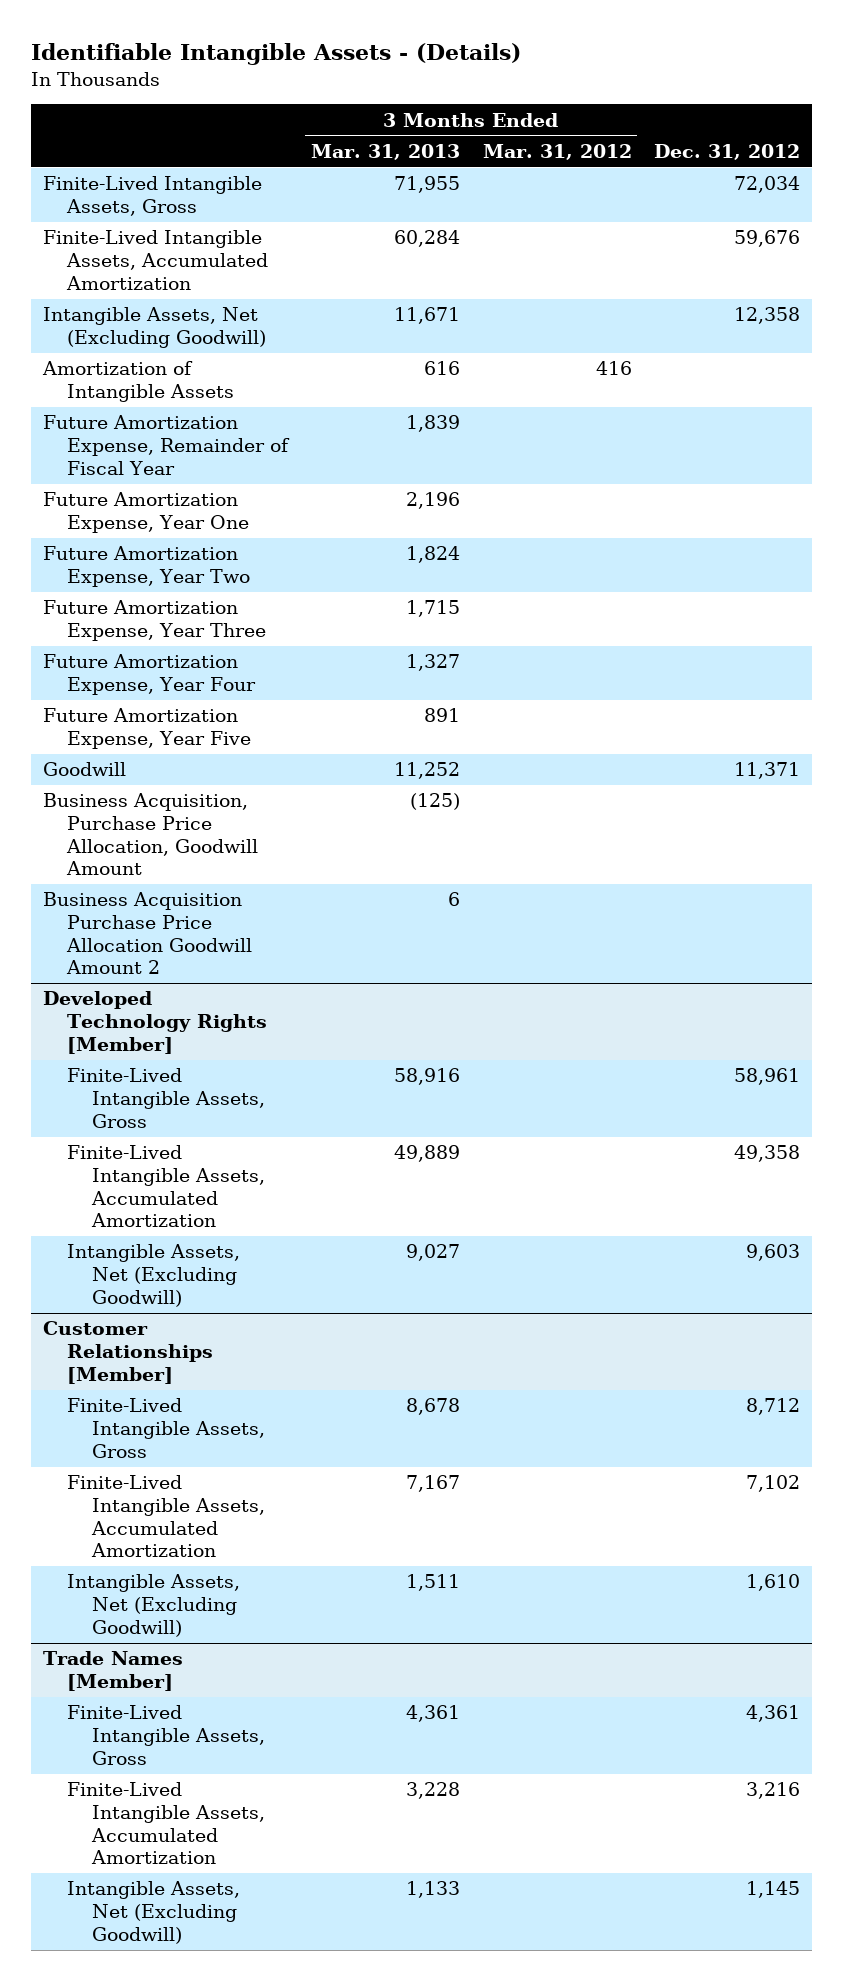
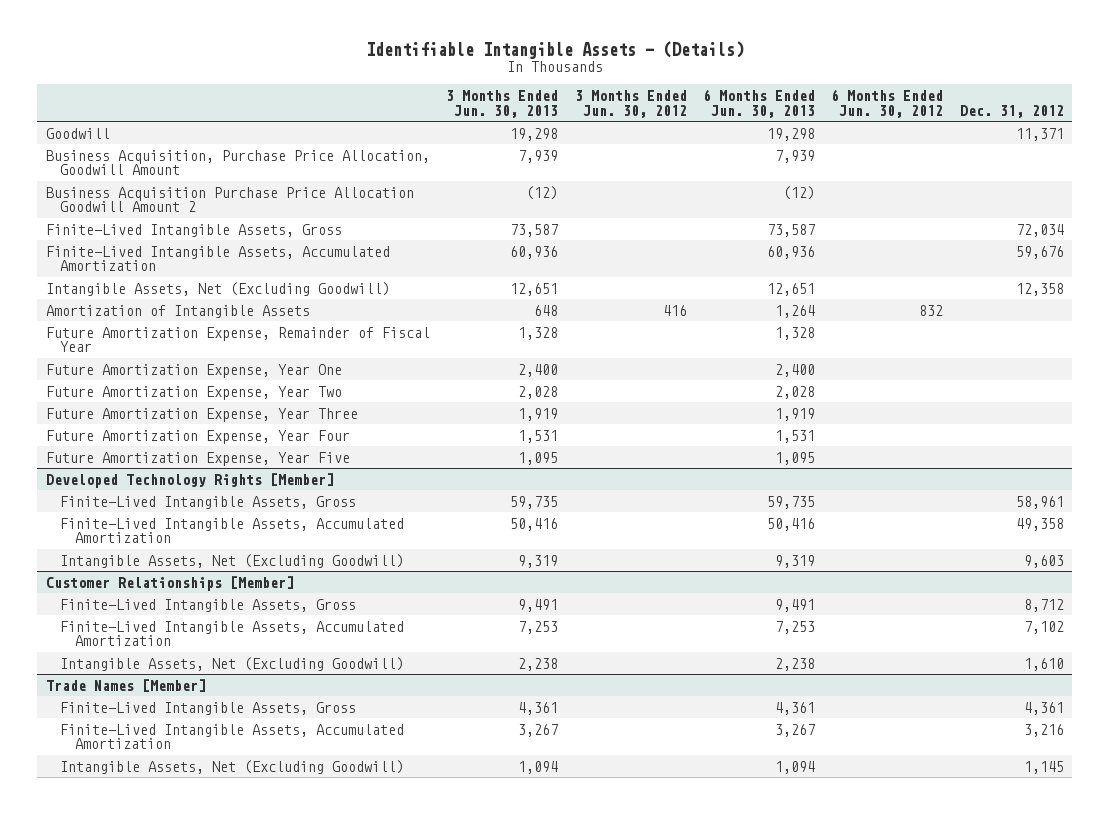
- | 3 Months Ended Mar. 31, 2013 | 3 Months Ended Mar. 31, 2012 | Dec. 31, 2012
+ | 3 Months Ended Jun. 30, 2013 | 3 Months Ended Jun. 30, 2012 | 6 Months Ended Jun. 30, 2013 | 6 Months Ended Jun. 30, 2012 | Dec. 31, 2012
moved up: Goodwill | 19,298 | | 19,298 | | 11,371
moved up: Business Acquisition, Purchase Price Allocation, Goodwill Amount | 7,939 | | 7,939 | |
moved up: Business Acquisition Purchase Price Allocation Goodwill Amount 2 | (12) | | (12) | |

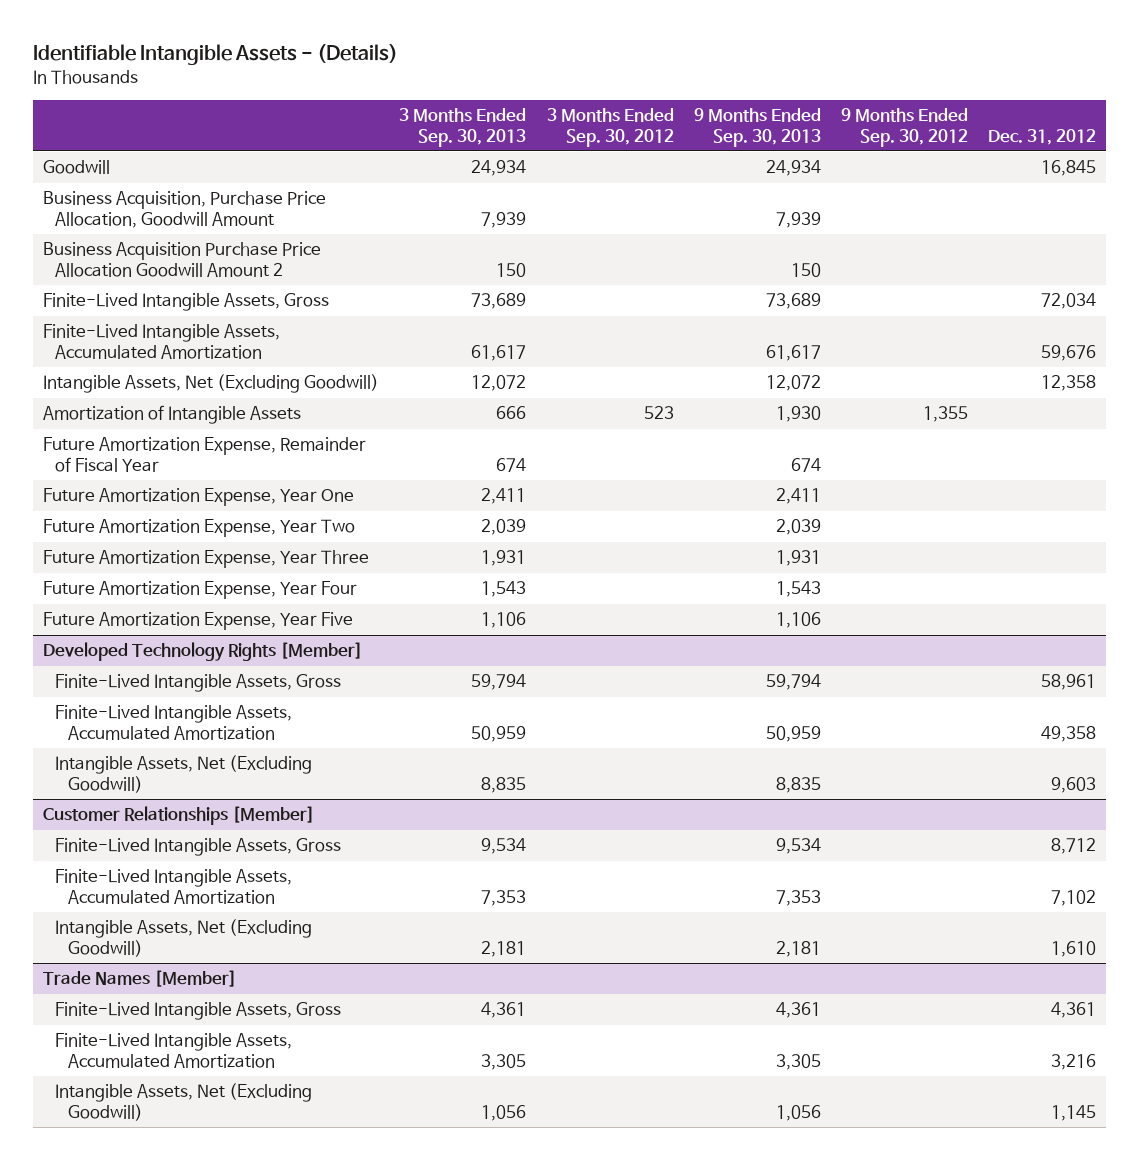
- | 3 Months Ended Jun. 30, 2013 | 3 Months Ended Jun. 30, 2012 | 6 Months Ended Jun. 30, 2013 | 6 Months Ended Jun. 30, 2012 | Dec. 31, 2012
+ | 3 Months Ended Sep. 30, 2013 | 3 Months Ended Sep. 30, 2012 | 9 Months Ended Sep. 30, 2013 | 9 Months Ended Sep. 30, 2012 | Dec. 31, 2012
- Goodwill | 19,298 | | 19,298 | | 11,371
+ Goodwill | 24,934 | | 24,934 | | 16,845

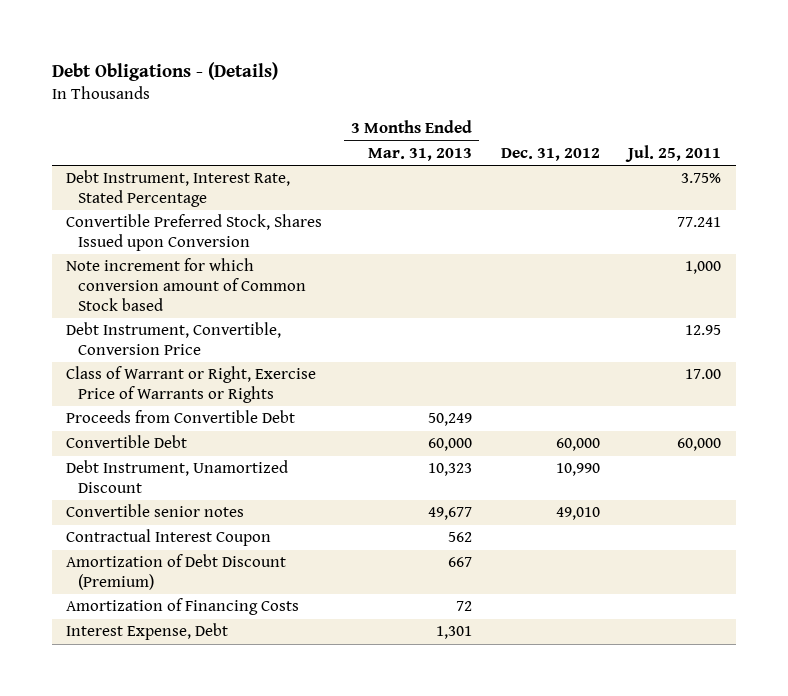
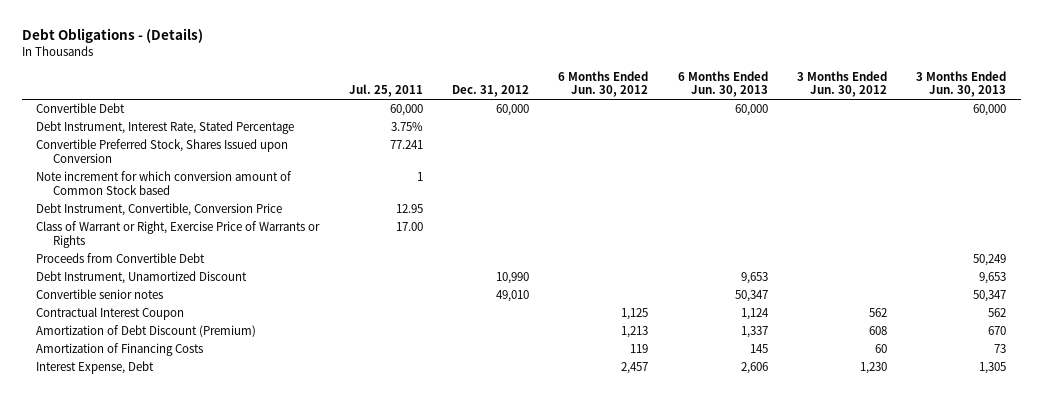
- | 3 Months Ended Mar. 31, 2013 | Dec. 31, 2012 | Jul. 25, 2011
+ | Jul. 25, 2011 | Dec. 31, 2012 | 6 Months Ended Jun. 30, 2012 | 6 Months Ended Jun. 30, 2013 | 3 Months Ended Jun. 30, 2012 | 3 Months Ended Jun. 30, 2013
moved up: Convertible Debt | 60,000 | 60,000 | | 60,000 | | 60,000
- Note increment for which conversion amount of Common Stock based | | | 1,000
+ Note increment for which conversion amount of Common Stock based | 1 | | | | |

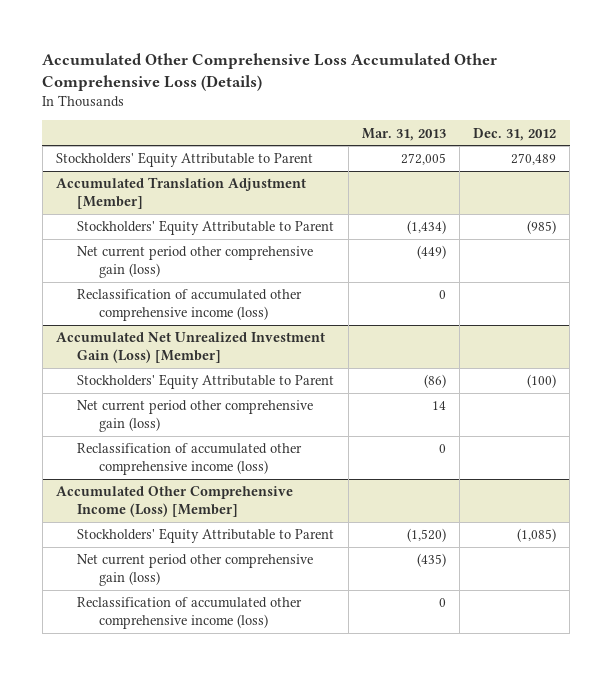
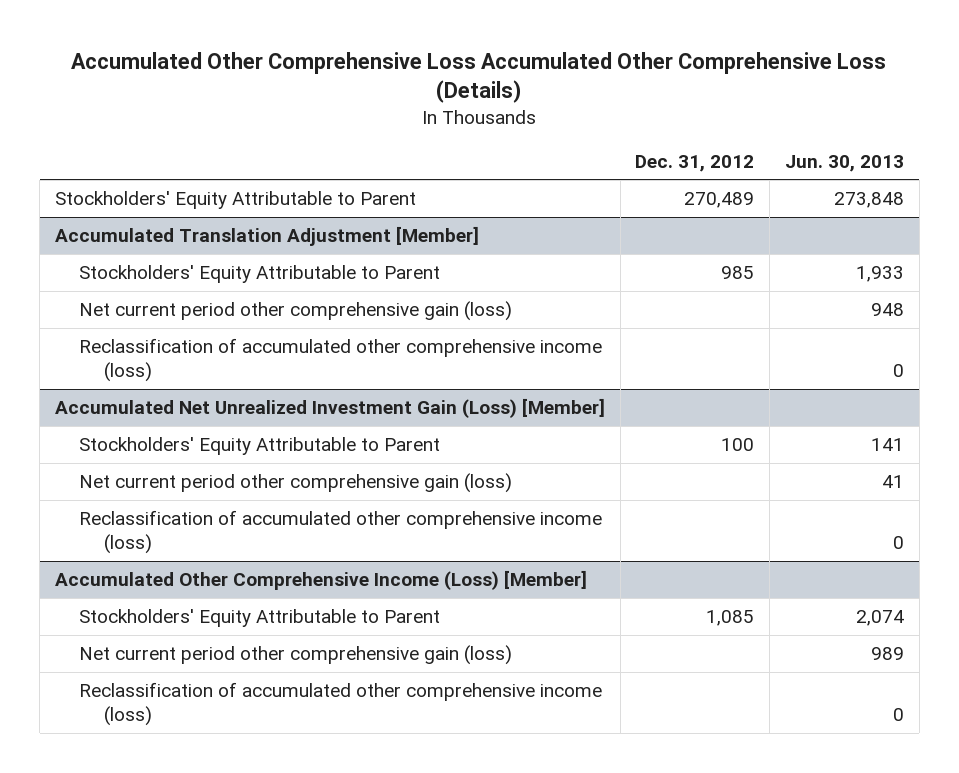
- | Mar. 31, 2013 | Dec. 31, 2012
+ | Dec. 31, 2012 | Jun. 30, 2013
@ Accumulated Translation Adjustment [Member]
- Stockholders' Equity Attributable to Parent | (1,434) | (985)
+ Stockholders' Equity Attributable to Parent | 985 | 1,933
@ Accumulated Net Unrealized Investment Gain (Loss) [Member]
- Stockholders' Equity Attributable to Parent | (86) | (100)
+ Stockholders' Equity Attributable to Parent | 100 | 141
@ Accumulated Other Comprehensive Income (Loss) [Member]
- Stockholders' Equity Attributable to Parent | (1,520) | (1,085)
+ Stockholders' Equity Attributable to Parent | 1,085 | 2,074

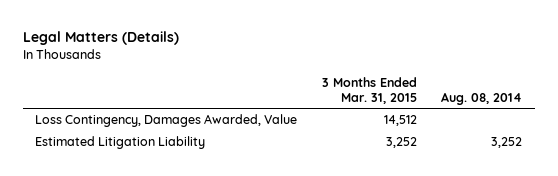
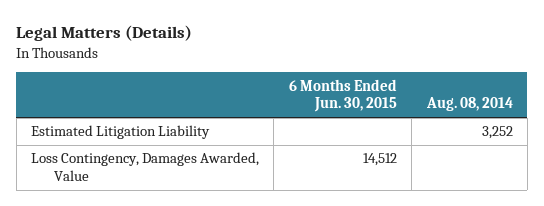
- | 3 Months Ended Mar. 31, 2015 | Aug. 08, 2014
+ | 6 Months Ended Jun. 30, 2015 | Aug. 08, 2014
moved down: Loss Contingency, Damages Awarded, Value | 14,512 |

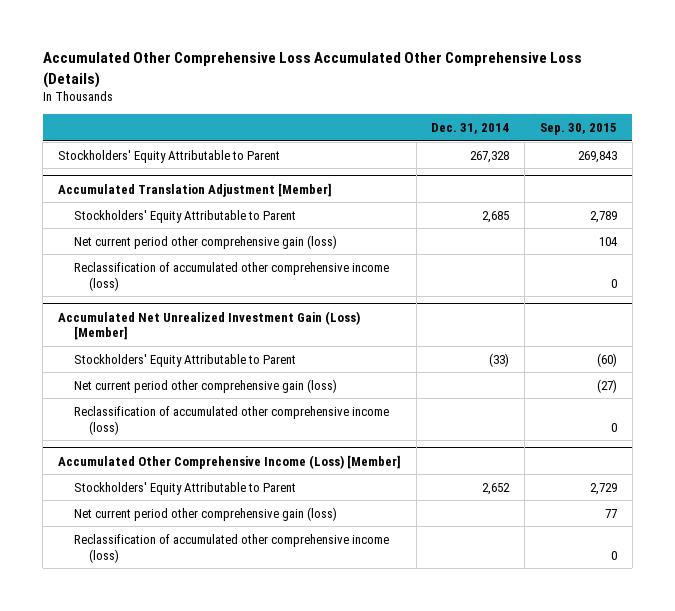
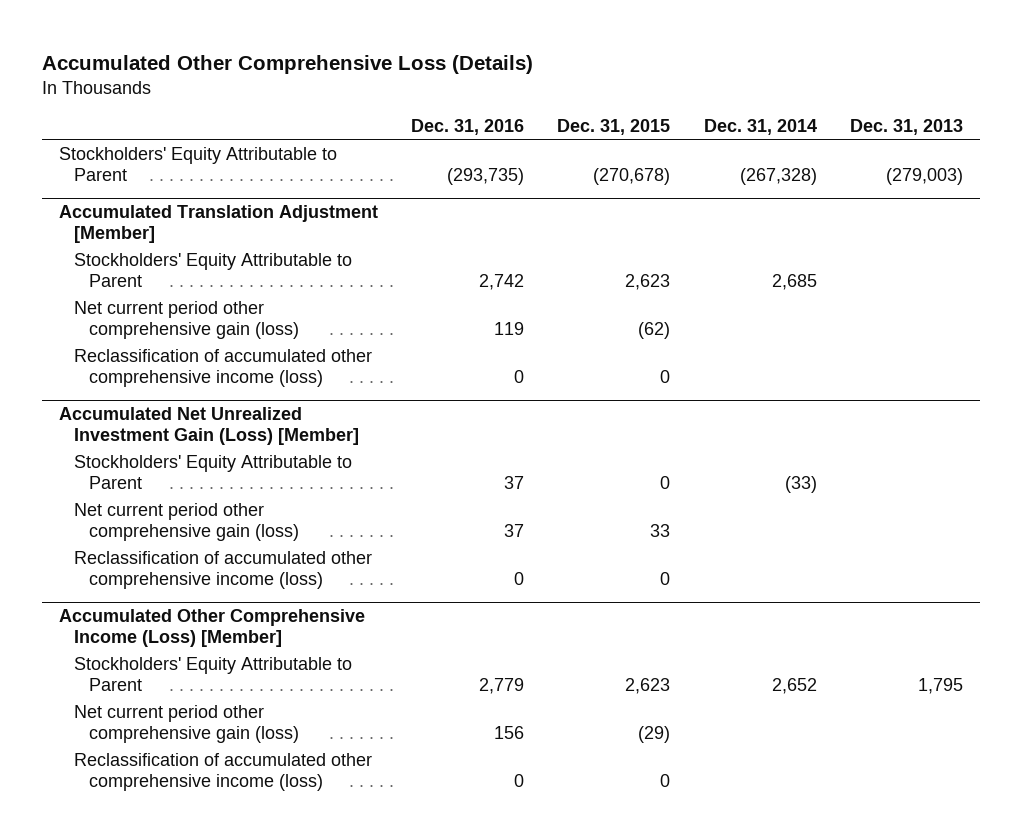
- Accumulated Other Comprehensive Loss Accumulated Other Comprehensive Loss (Details)
+ Accumulated Other Comprehensive Loss (Details)
- | Dec. 31, 2014 | Sep. 30, 2015
+ | Dec. 31, 2016 | Dec. 31, 2015 | Dec. 31, 2014 | Dec. 31, 2013
- Stockholders' Equity Attributable to Parent | 267,328 | 269,843
+ Stockholders' Equity Attributable to Parent | (293,735) | (270,678) | (267,328) | (279,003)

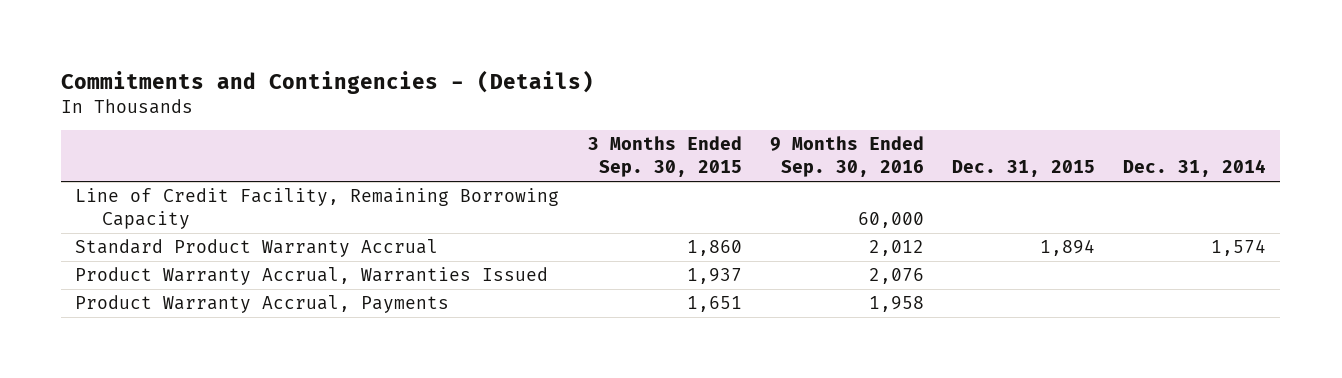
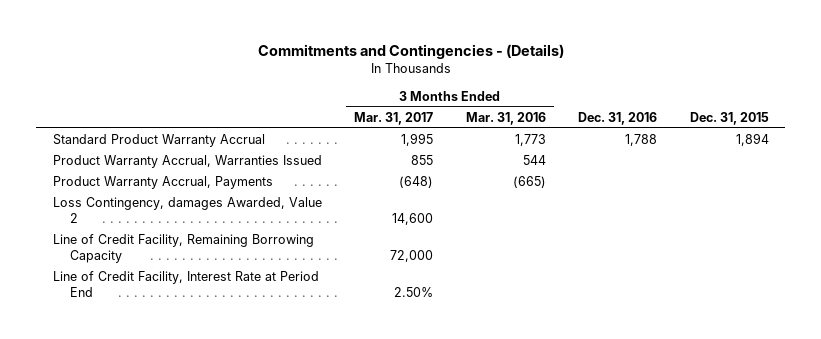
- | 3 Months Ended Sep. 30, 2015 | 9 Months Ended Sep. 30, 2016 | Dec. 31, 2015 | Dec. 31, 2014
+ | 3 Months Ended Mar. 31, 2017 | 3 Months Ended Mar. 31, 2016 | Dec. 31, 2016 | Dec. 31, 2015
+ Loss Contingency, damages Awarded, Value 2 | 14,600 | | |
moved down: Line of Credit Facility, Remaining Borrowing Capacity | 72,000 | | |
+ Line of Credit Facility, Interest Rate at Period End | 2.50% | | |

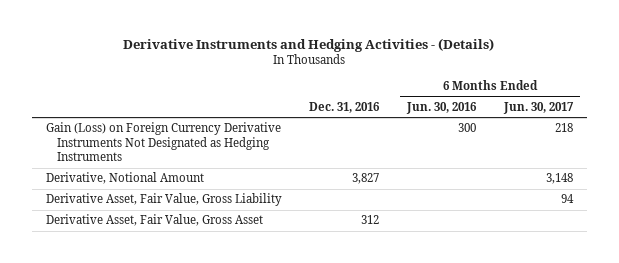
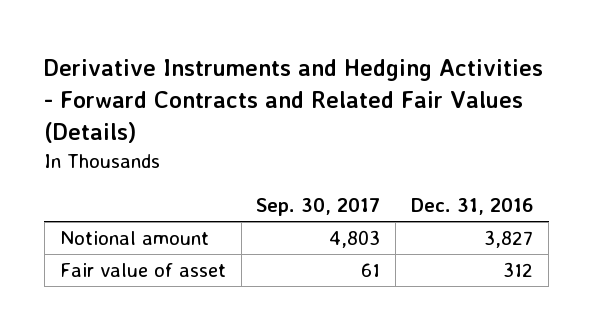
- Derivative Instruments and Hedging Activities - (Details)
+ Derivative Instruments and Hedging Activities - Forward Contracts and Related Fair Values (Details)
- | Dec. 31, 2016 | 6 Months Ended Jun. 30, 2016 | 6 Months Ended Jun. 30, 2017
+ | Sep. 30, 2017 | Dec. 31, 2016
- Gain (Loss) on Foreign Currency Derivative Instruments Not Designated as Hedging Instruments | | 300 | 218
- Derivative, Notional Amount | 3,827 | | 3,148
- Derivative Asset, Fair Value, Gross Liability | | | 94
- Derivative Asset, Fair Value, Gross Asset | 312 | |
+ Notional amount | 4,803 | 3,827
+ Fair value of asset | 61 | 312

